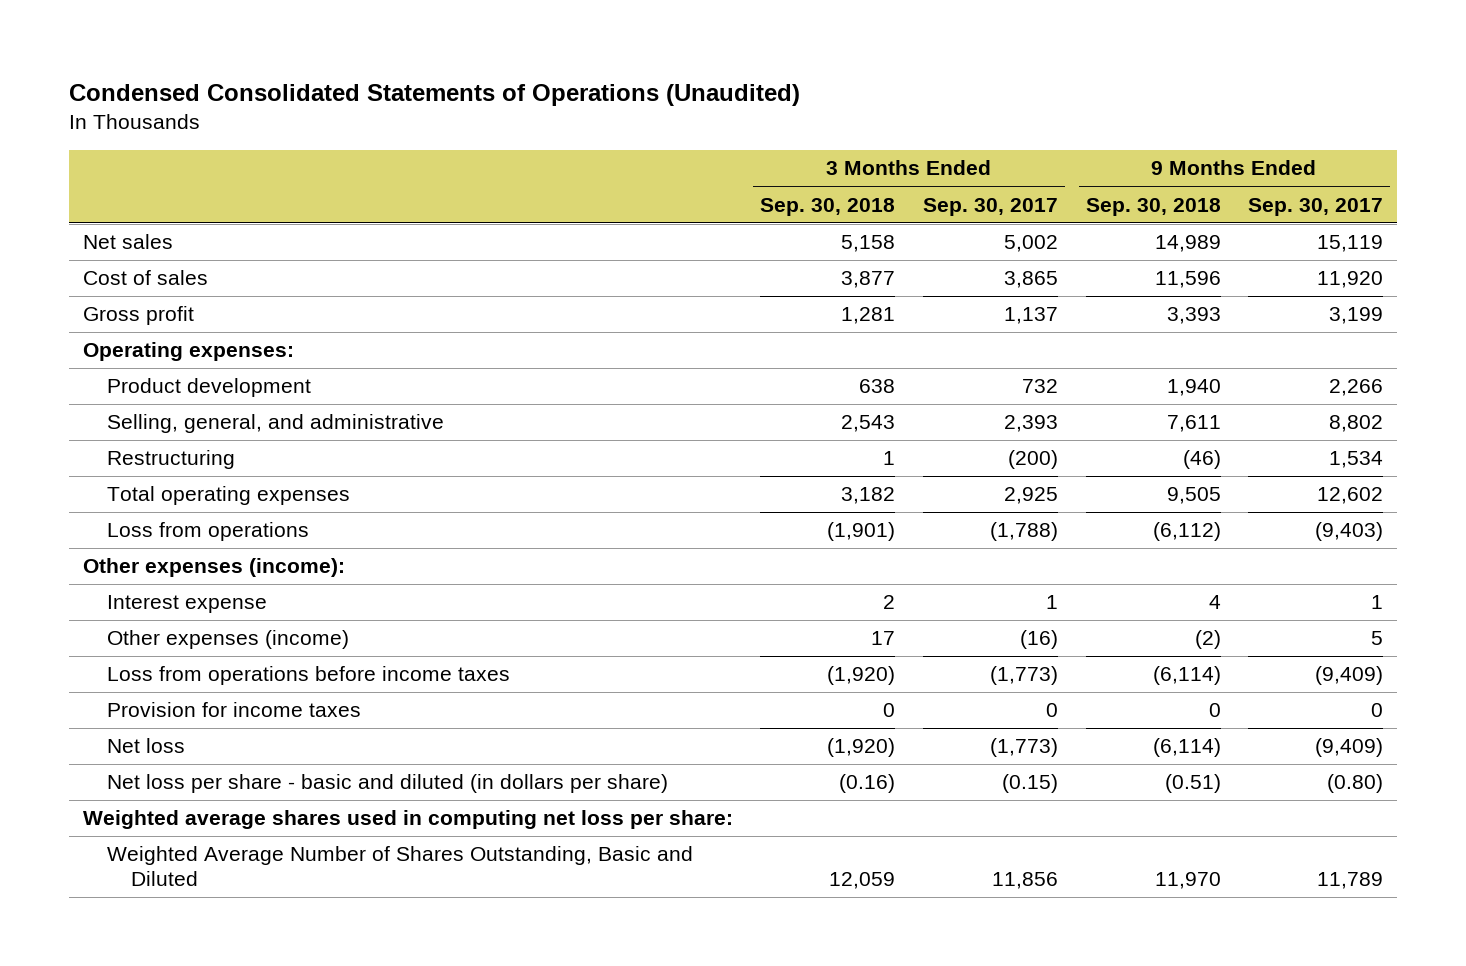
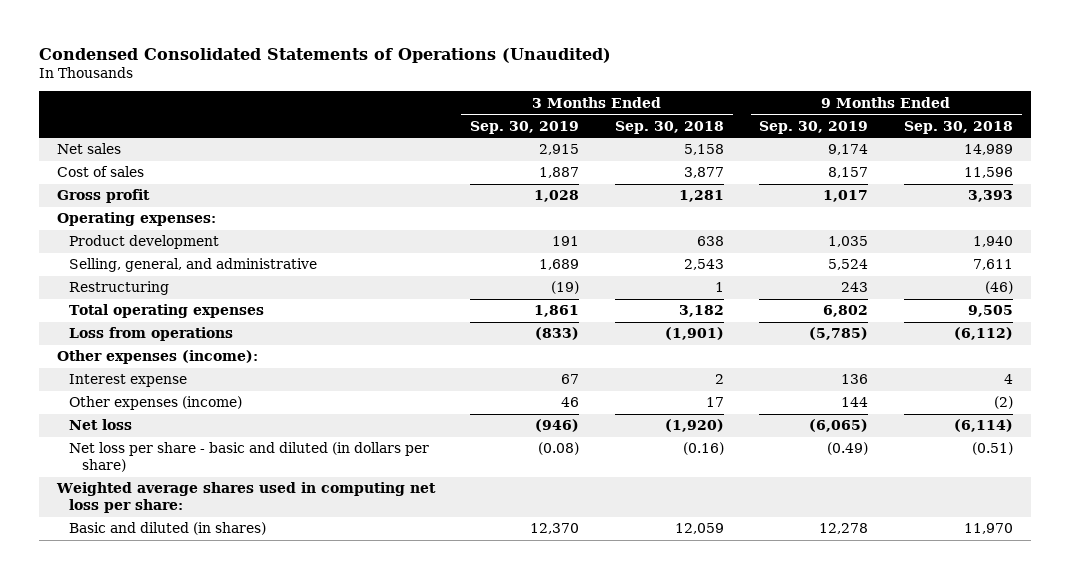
- | 3 Months Ended Sep. 30, 2018 | 3 Months Ended Sep. 30, 2017 | 9 Months Ended Sep. 30, 2018 | 9 Months Ended Sep. 30, 2017
+ | 3 Months Ended Sep. 30, 2019 | 3 Months Ended Sep. 30, 2018 | 9 Months Ended Sep. 30, 2019 | 9 Months Ended Sep. 30, 2018
- Loss from operations before income taxes | (1,920) | (1,773) | (6,114) | (9,409)
- Provision for income taxes | 0 | 0 | 0 | 0
- Weighted Average Number of Shares Outstanding, Basic and Diluted | 12,059 | 11,856 | 11,970 | 11,789
+ Basic and diluted (in shares) | 12,370 | 12,059 | 12,278 | 11,970

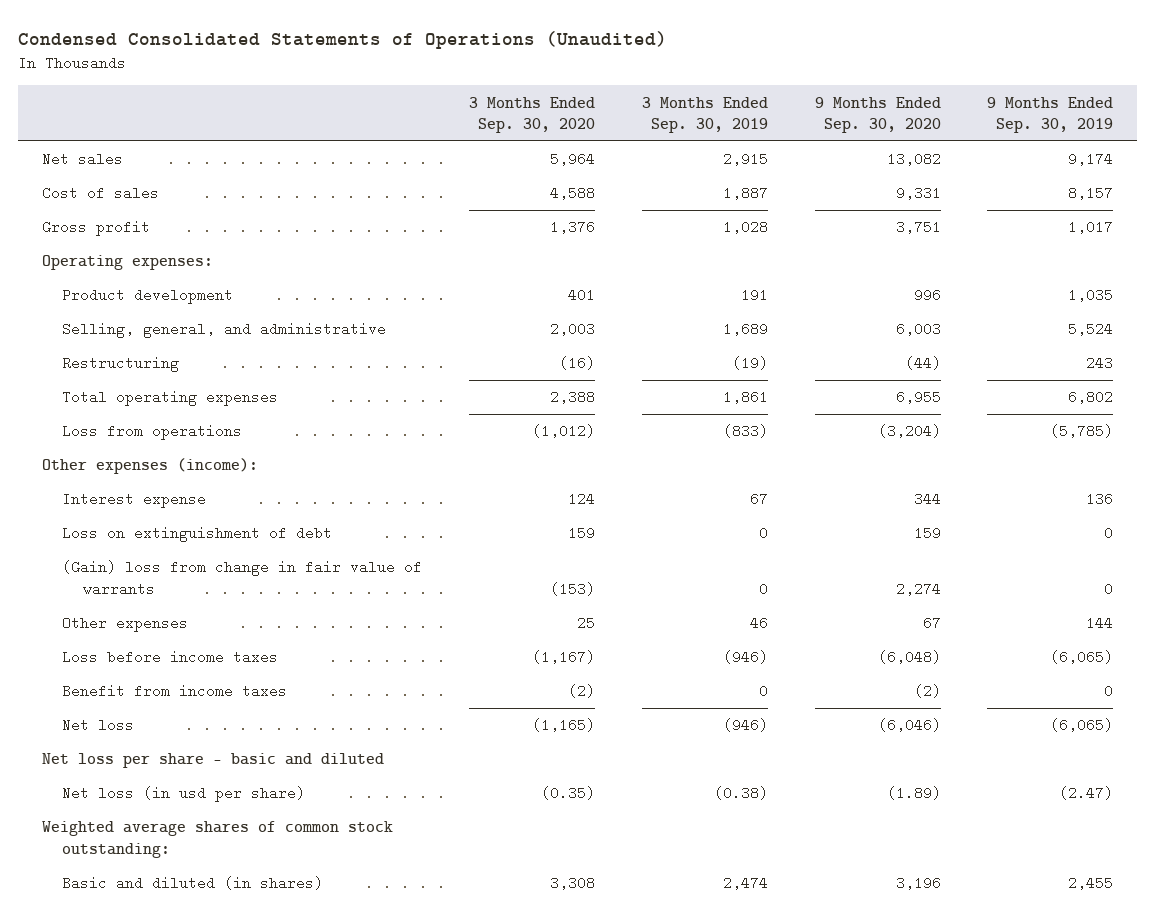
- | 3 Months Ended Sep. 30, 2019 | 3 Months Ended Sep. 30, 2018 | 9 Months Ended Sep. 30, 2019 | 9 Months Ended Sep. 30, 2018
+ | 3 Months Ended Sep. 30, 2020 | 3 Months Ended Sep. 30, 2019 | 9 Months Ended Sep. 30, 2020 | 9 Months Ended Sep. 30, 2019
- Other expenses (income) | 46 | 17 | 144 | (2)
+ Loss on extinguishment of debt | 159 | 0 | 159 | 0
+ (Gain) loss from change in fair value of warrants | (153) | 0 | 2,274 | 0
+ Other expenses | 25 | 46 | 67 | 144
+ Loss before income taxes | (1,167) | (946) | (6,048) | (6,065)
+ Benefit from income taxes | (2) | 0 | (2) | 0
- Net loss per share - basic and diluted (in dollars per share) | (0.08) | (0.16) | (0.49) | (0.51)
- Weighted average shares used in computing net loss per share:
- Basic and diluted (in shares) | 12,370 | 12,059 | 12,278 | 11,970
+ Net loss per share - basic and diluted
+ Net loss (in usd per share) | (0.35) | (0.38) | (1.89) | (2.47)
+ Weighted average shares of common stock outstanding:
+ Basic and diluted (in shares) | 3,308 | 2,474 | 3,196 | 2,455

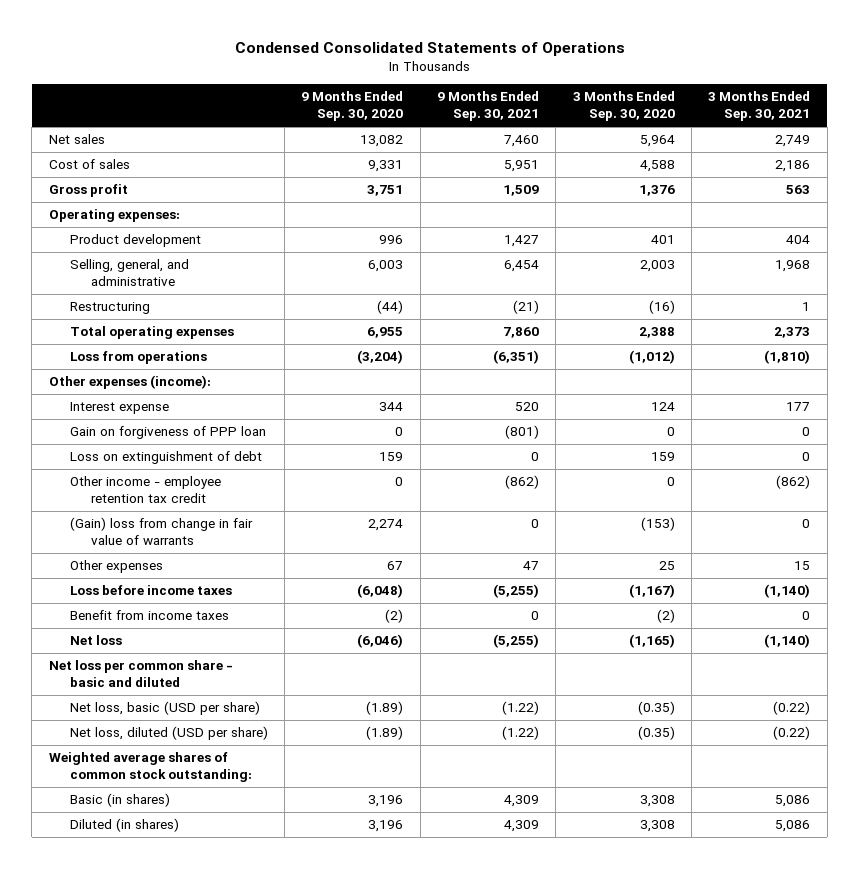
- Condensed Consolidated Statements of Operations (Unaudited)
+ Condensed Consolidated Statements of Operations
- | 3 Months Ended Sep. 30, 2020 | 3 Months Ended Sep. 30, 2019 | 9 Months Ended Sep. 30, 2020 | 9 Months Ended Sep. 30, 2019
+ | 9 Months Ended Sep. 30, 2020 | 9 Months Ended Sep. 30, 2021 | 3 Months Ended Sep. 30, 2020 | 3 Months Ended Sep. 30, 2021
+ Gain on forgiveness of PPP loan | 0 | (801) | 0 | 0
+ Other income - employee retention tax credit | 0 | (862) | 0 | (862)
- Net loss per share - basic and diluted
- Net loss (in usd per share) | (0.35) | (0.38) | (1.89) | (2.47)
+ Net loss per common share - basic and diluted
+ Net loss, basic (USD per share) | (1.89) | (1.22) | (0.35) | (0.22)
+ Net loss, diluted (USD per share) | (1.89) | (1.22) | (0.35) | (0.22)
- Basic and diluted (in shares) | 3,308 | 2,474 | 3,196 | 2,455
+ Basic (in shares) | 3,196 | 4,309 | 3,308 | 5,086
+ Diluted (in shares) | 3,196 | 4,309 | 3,308 | 5,086

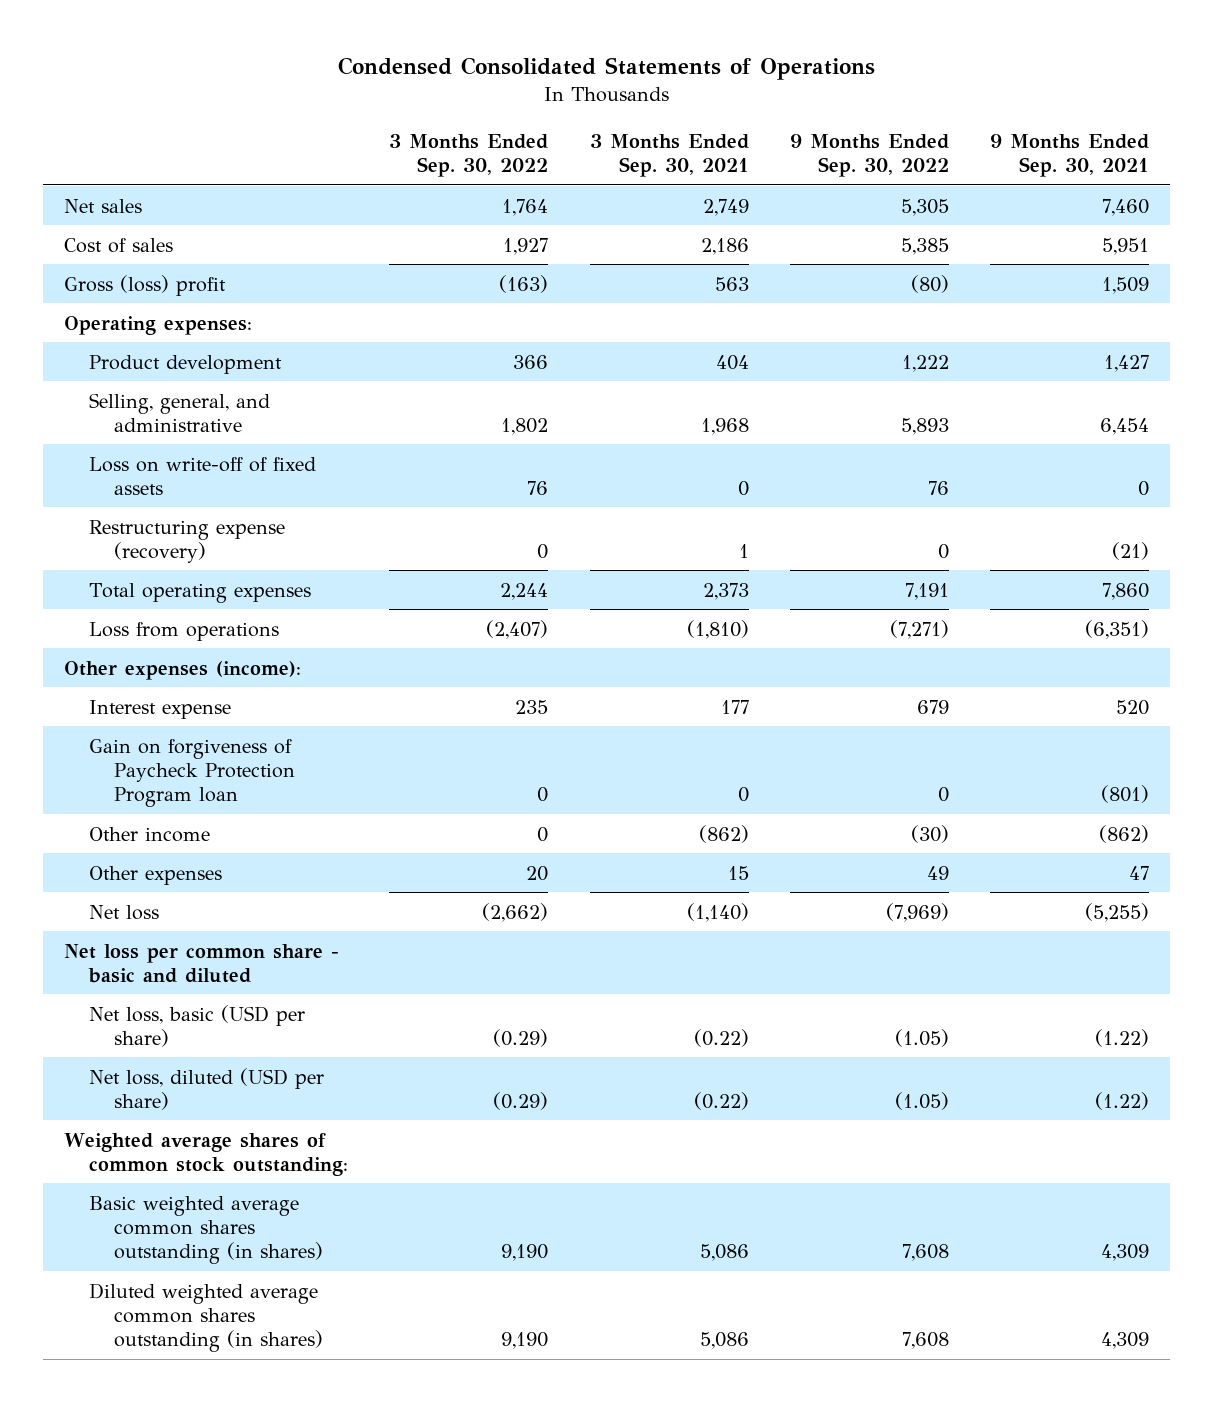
- | 9 Months Ended Sep. 30, 2020 | 9 Months Ended Sep. 30, 2021 | 3 Months Ended Sep. 30, 2020 | 3 Months Ended Sep. 30, 2021
+ | 3 Months Ended Sep. 30, 2022 | 3 Months Ended Sep. 30, 2021 | 9 Months Ended Sep. 30, 2022 | 9 Months Ended Sep. 30, 2021
- Gross profit | 3,751 | 1,509 | 1,376 | 563
+ Gross (loss) profit | (163) | 563 | (80) | 1,509
- Restructuring | (44) | (21) | (16) | 1
+ Loss on write-off of fixed assets | 76 | 0 | 76 | 0
+ Restructuring expense (recovery) | 0 | 1 | 0 | (21)
- Gain on forgiveness of PPP loan | 0 | (801) | 0 | 0
- Loss on extinguishment of debt | 159 | 0 | 159 | 0
- Other income - employee retention tax credit | 0 | (862) | 0 | (862)
- (Gain) loss from change in fair value of warrants | 2,274 | 0 | (153) | 0
+ Gain on forgiveness of Paycheck Protection Program loan | 0 | 0 | 0 | (801)
+ Other income | 0 | (862) | (30) | (862)
- Loss before income taxes | (6,048) | (5,255) | (1,167) | (1,140)
- Benefit from income taxes | (2) | 0 | (2) | 0
- Basic (in shares) | 3,196 | 4,309 | 3,308 | 5,086
- Diluted (in shares) | 3,196 | 4,309 | 3,308 | 5,086
+ Basic weighted average common shares outstanding (in shares) | 9,190 | 5,086 | 7,608 | 4,309
+ Diluted weighted average common shares outstanding (in shares) | 9,190 | 5,086 | 7,608 | 4,309

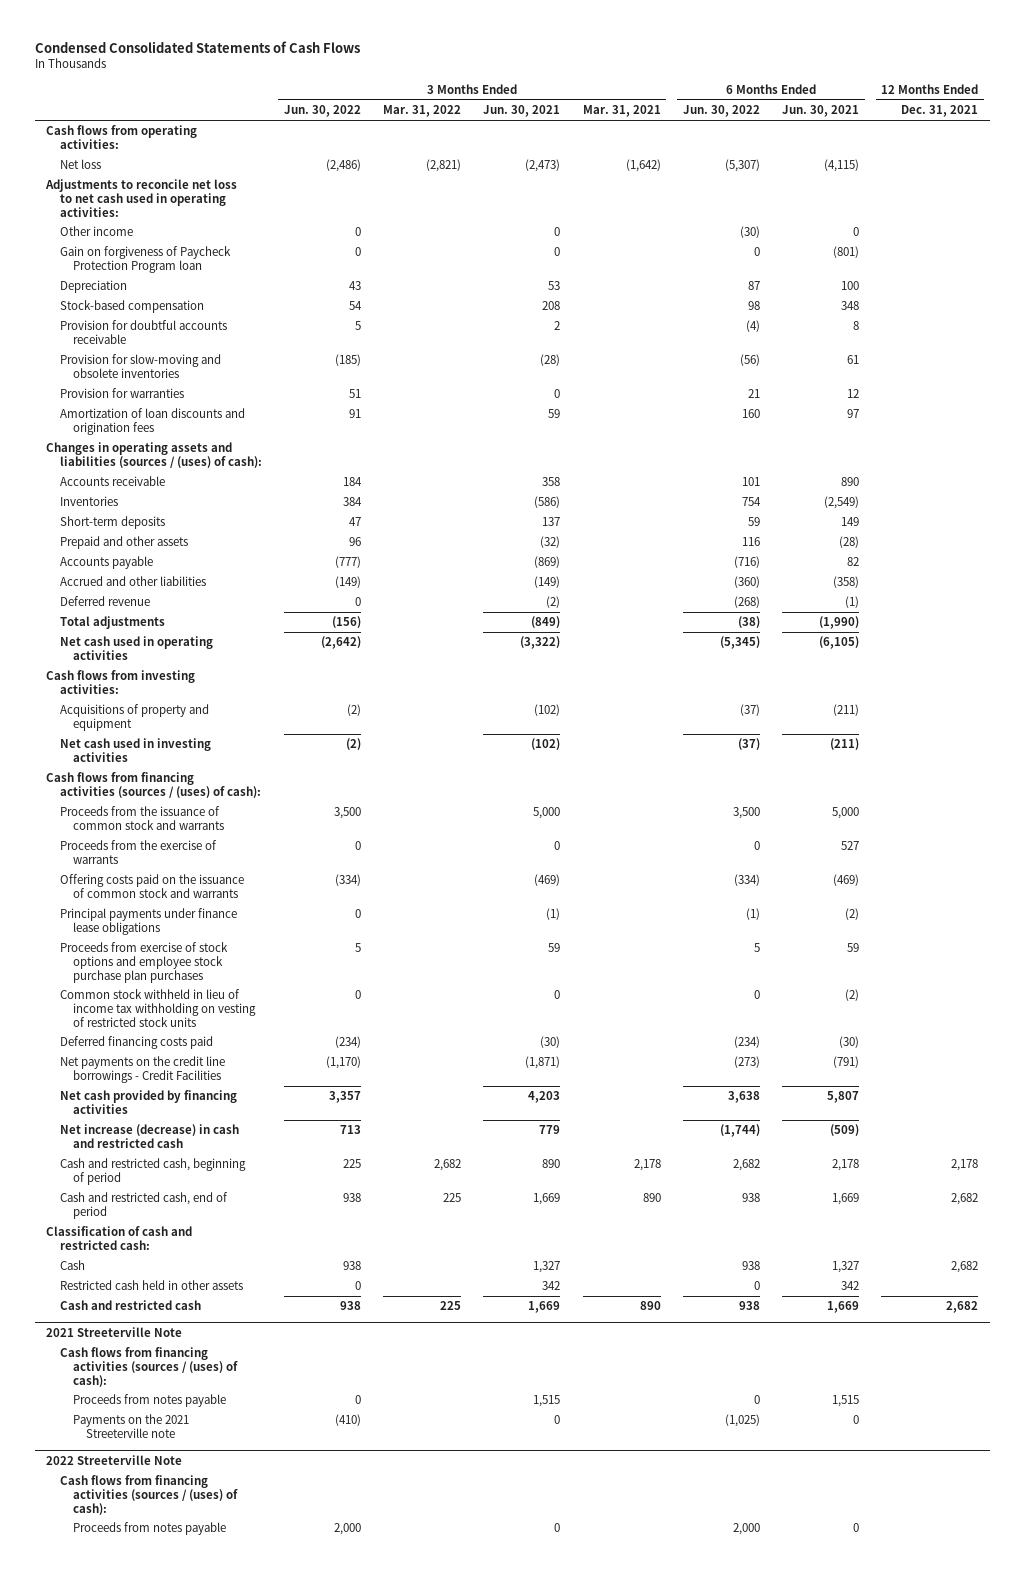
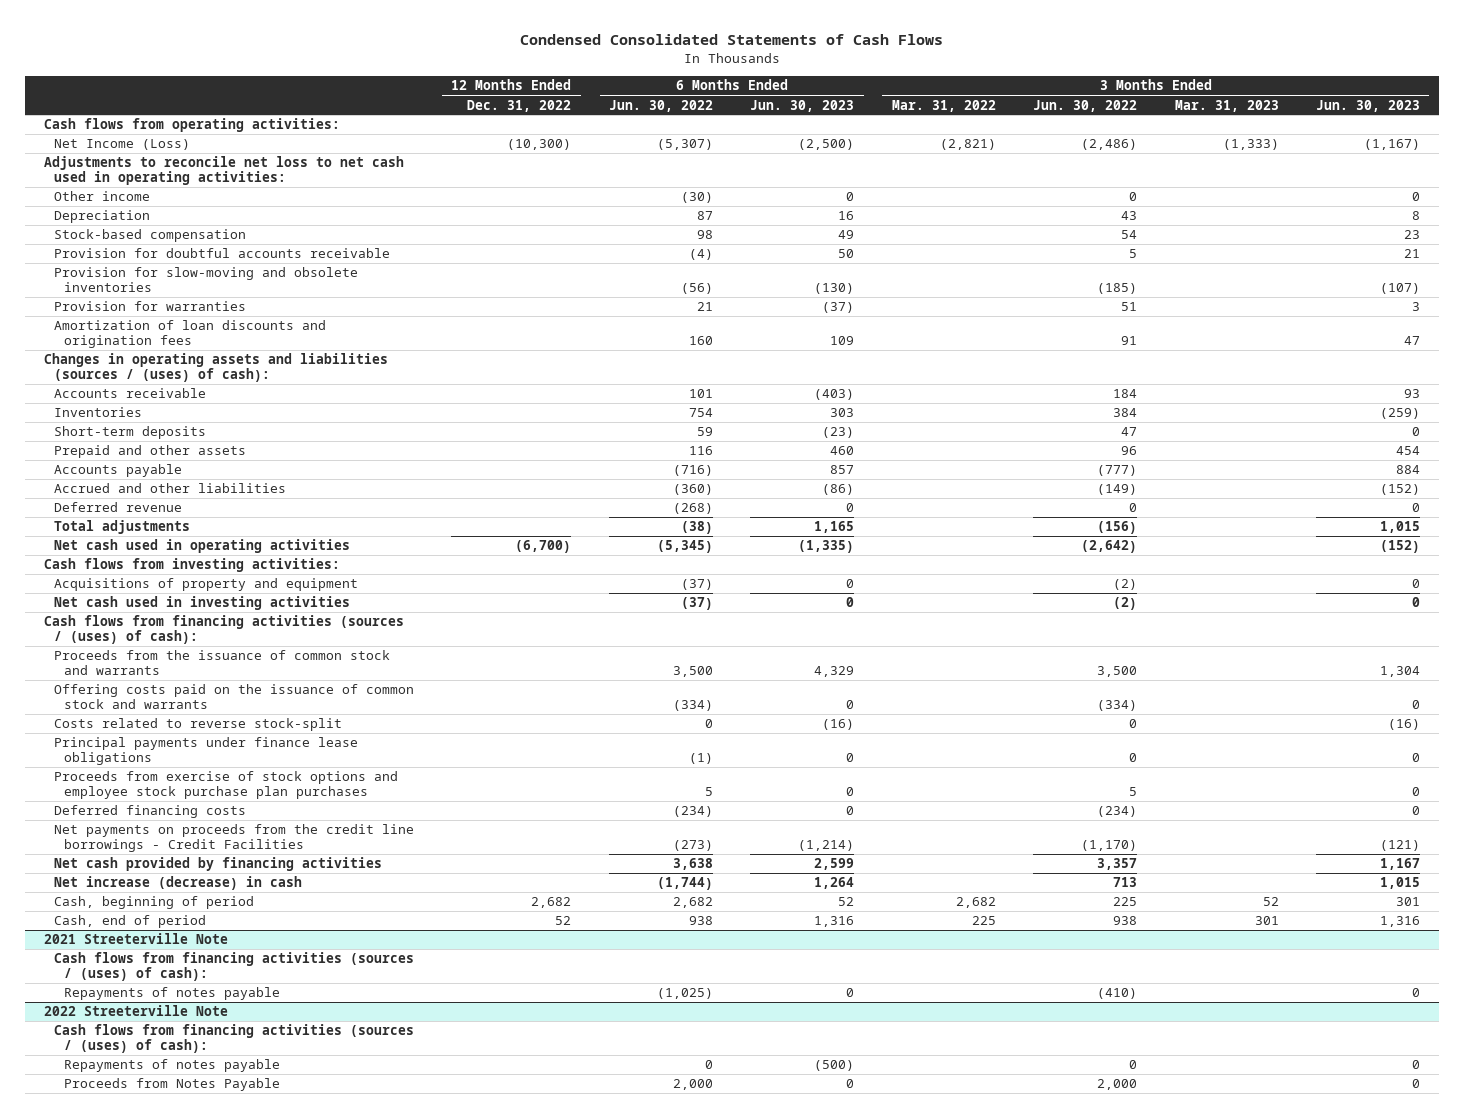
- | 3 Months Ended Jun. 30, 2022 | 3 Months Ended Mar. 31, 2022 | 3 Months Ended Jun. 30, 2021 | 3 Months Ended Mar. 31, 2021 | 6 Months Ended Jun. 30, 2022 | 6 Months Ended Jun. 30, 2021 | 12 Months Ended Dec. 31, 2021
+ | 12 Months Ended Dec. 31, 2022 | 6 Months Ended Jun. 30, 2022 | 6 Months Ended Jun. 30, 2023 | 3 Months Ended Mar. 31, 2022 | 3 Months Ended Jun. 30, 2022 | 3 Months Ended Mar. 31, 2023 | 3 Months Ended Jun. 30, 2023
- Net loss | (2,486) | (2,821) | (2,473) | (1,642) | (5,307) | (4,115) |
+ Net Income (Loss) | (10,300) | (5,307) | (2,500) | (2,821) | (2,486) | (1,333) | (1,167)
- Gain on forgiveness of Paycheck Protection Program loan | 0 | | 0 | | 0 | (801) |
- Proceeds from the exercise of warrants | 0 | | 0 | | 0 | 527 |
+ Costs related to reverse stock-split | | 0 | (16) | | 0 | | (16)
- Common stock withheld in lieu of income tax withholding on vesting of restricted stock units | 0 | | 0 | | 0 | (2) |
- Deferred financing costs paid | (234) | | (30) | | (234) | (30) |
- Net payments on the credit line borrowings - Credit Facilities | (1,170) | | (1,871) | | (273) | (791) |
+ Deferred financing costs | | (234) | 0 | | (234) | | 0
+ Net payments on proceeds from the credit line borrowings - Credit Facilities | | (273) | (1,214) | | (1,170) | | (121)
- Net increase (decrease) in cash and restricted cash | 713 | | 779 | | (1,744) | (509) |
- Cash and restricted cash, beginning of period | 225 | 2,682 | 890 | 2,178 | 2,682 | 2,178 | 2,178
- Cash and restricted cash, end of period | 938 | 225 | 1,669 | 890 | 938 | 1,669 | 2,682
- Classification of cash and restricted cash:
- Cash | 938 | | 1,327 | | 938 | 1,327 | 2,682
- Restricted cash held in other assets | 0 | | 342 | | 0 | 342 |
- Cash and restricted cash | 938 | 225 | 1,669 | 890 | 938 | 1,669 | 2,682
+ Net increase (decrease) in cash | | (1,744) | 1,264 | | 713 | | 1,015
+ Cash, beginning of period | 2,682 | 2,682 | 52 | 2,682 | 225 | 52 | 301
+ Cash, end of period | 52 | 938 | 1,316 | 225 | 938 | 301 | 1,316
@ 2021 Streeterville Note
- Proceeds from notes payable | 0 | | 1,515 | | 0 | 1,515 |
- Payments on the 2021 Streeterville note | (410) | | 0 | | (1,025) | 0 |
+ Repayments of notes payable | | (1,025) | 0 | | (410) | | 0
@ 2022 Streeterville Note
- Proceeds from notes payable | 2,000 | | 0 | | 2,000 | 0 |
+ Repayments of notes payable | | 0 | (500) | | 0 | | 0
+ Proceeds from Notes Payable | | 2,000 | 0 | | 2,000 | | 0

